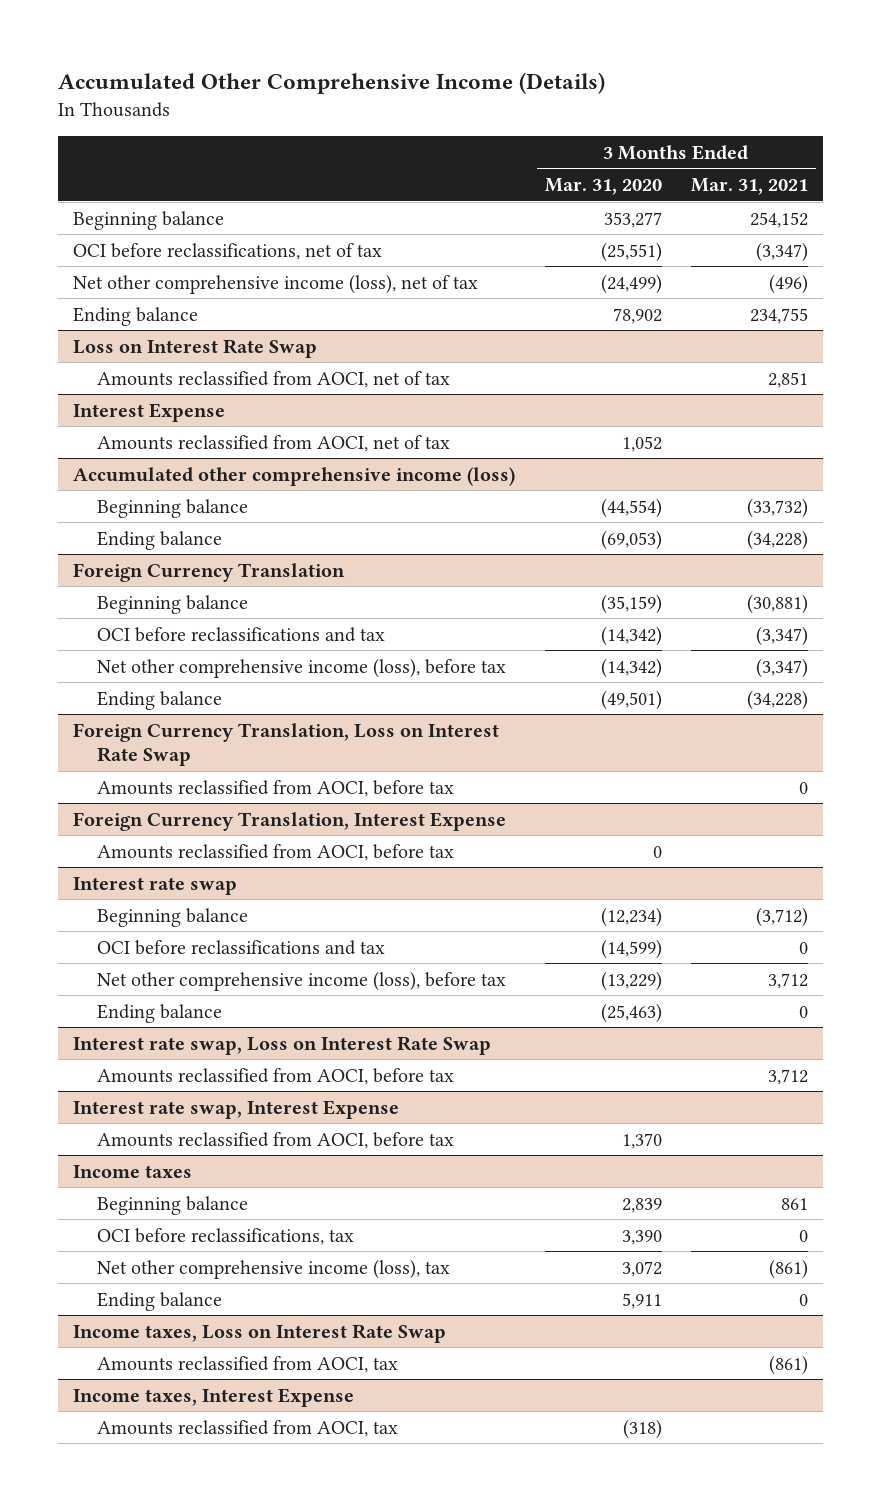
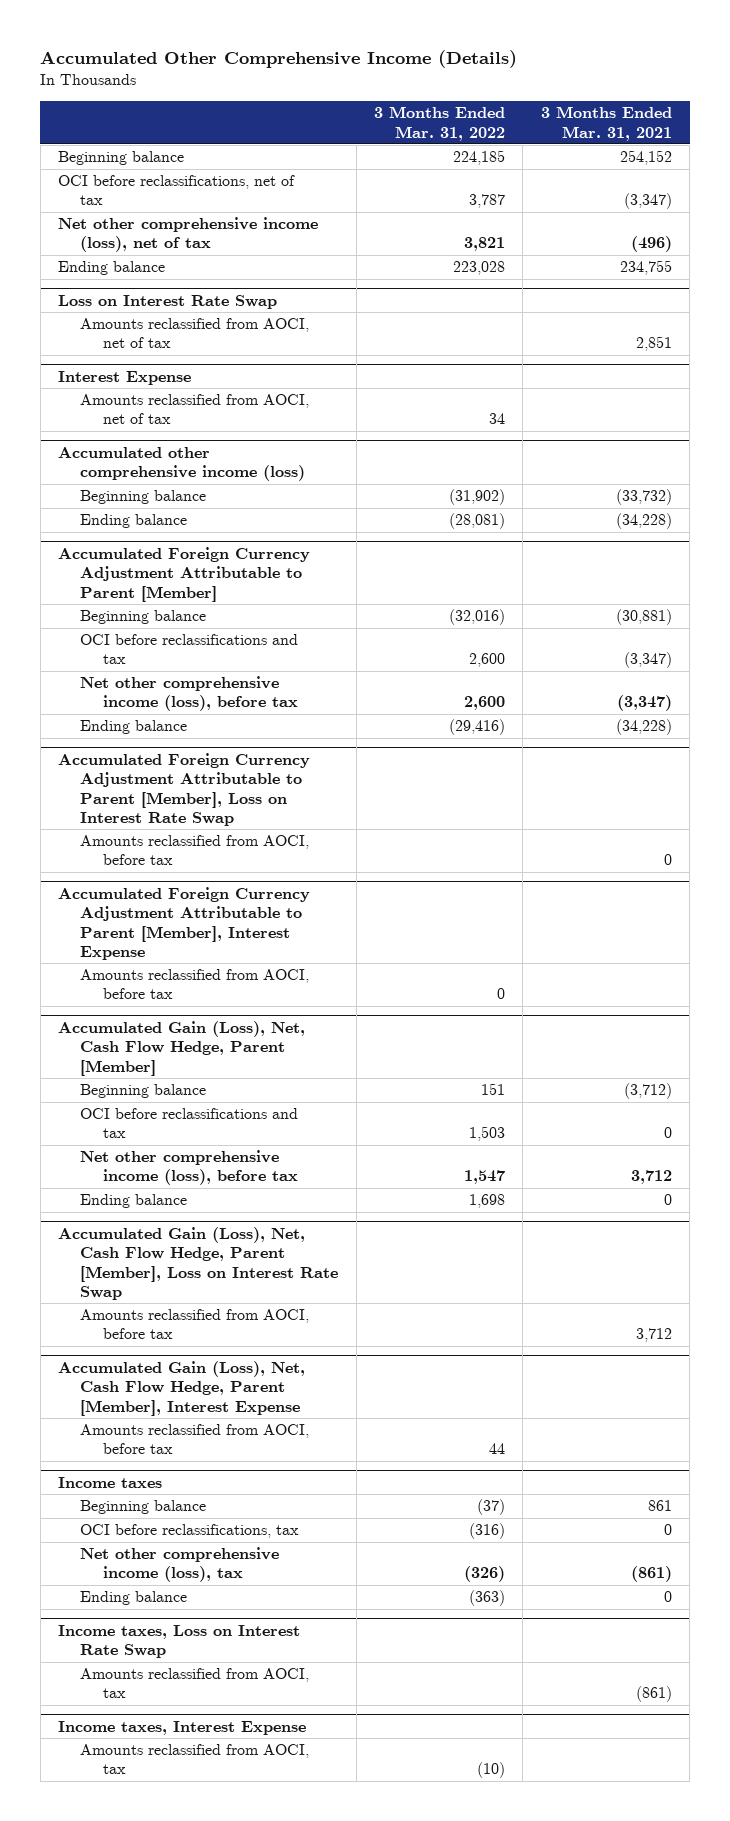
- | 3 Months Ended Mar. 31, 2020 | 3 Months Ended Mar. 31, 2021
+ | 3 Months Ended Mar. 31, 2022 | 3 Months Ended Mar. 31, 2021
- Foreign Currency Translation
+ Accumulated Foreign Currency Adjustment Attributable to Parent [Member]
- Foreign Currency Translation, Loss on Interest Rate Swap
+ Accumulated Foreign Currency Adjustment Attributable to Parent [Member], Loss on Interest Rate Swap
- Foreign Currency Translation, Interest Expense
+ Accumulated Foreign Currency Adjustment Attributable to Parent [Member], Interest Expense
- Interest rate swap
+ Accumulated Gain (Loss), Net, Cash Flow Hedge, Parent [Member]
- Interest rate swap, Loss on Interest Rate Swap
+ Accumulated Gain (Loss), Net, Cash Flow Hedge, Parent [Member], Loss on Interest Rate Swap
- Interest rate swap, Interest Expense
+ Accumulated Gain (Loss), Net, Cash Flow Hedge, Parent [Member], Interest Expense

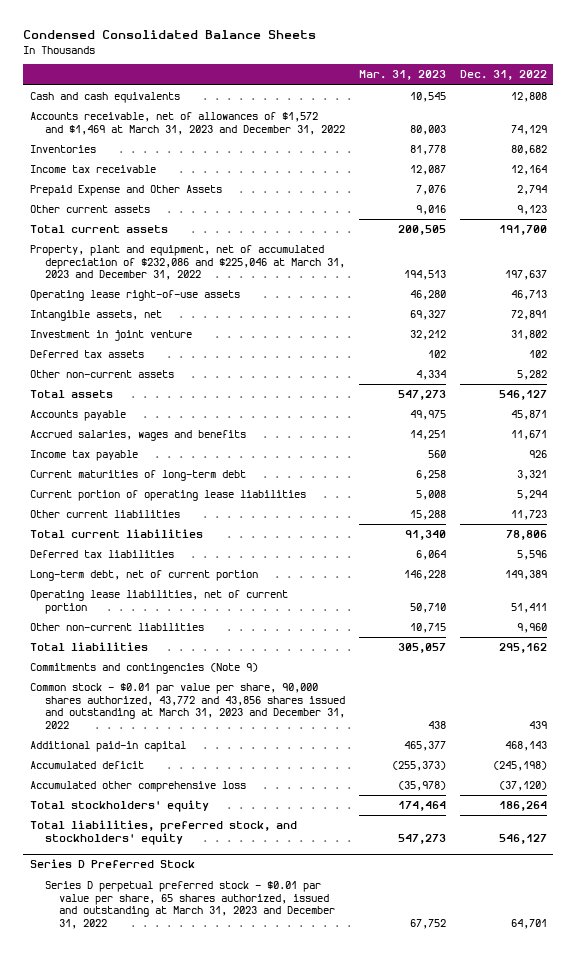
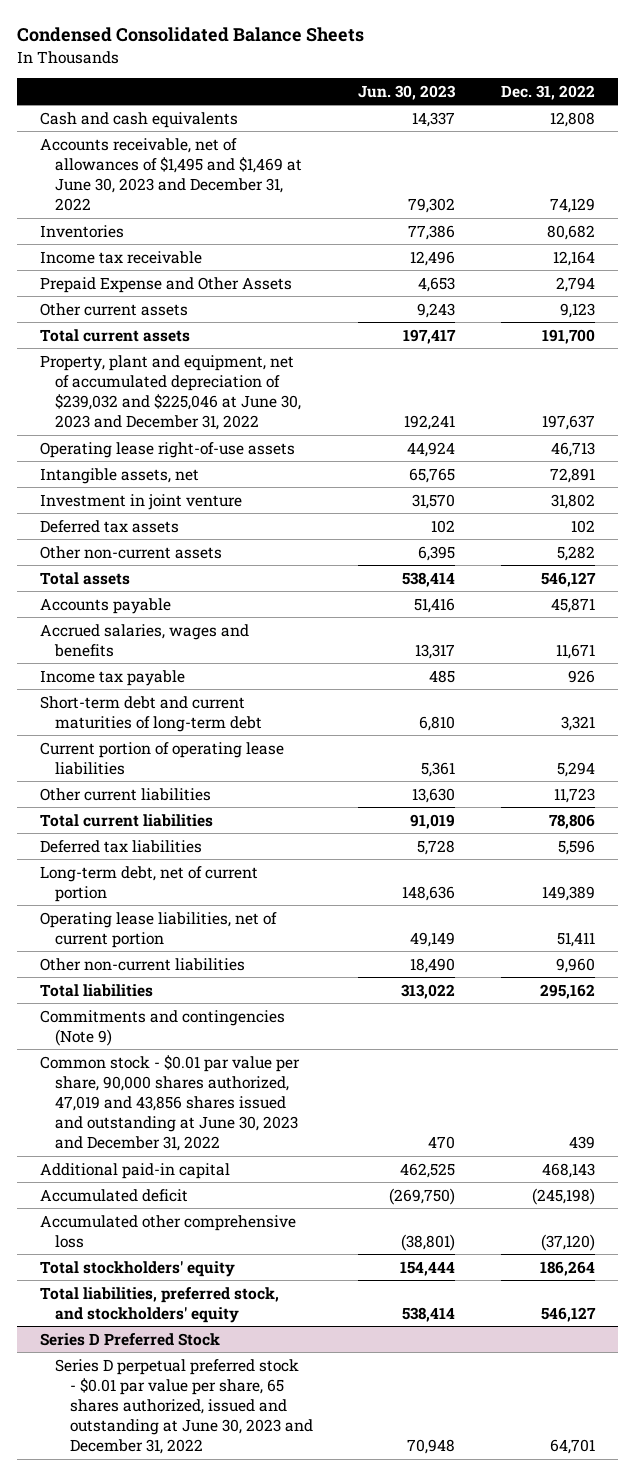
- | Mar. 31, 2023 | Dec. 31, 2022
+ | Jun. 30, 2023 | Dec. 31, 2022
- Accounts receivable, net of allowances of $1,572 and $1,469 at March 31, 2023 and December 31, 2022 | 80,003 | 74,129
+ Accounts receivable, net of allowances of $1,495 and $1,469 at June 30, 2023 and December 31, 2022 | 79,302 | 74,129
- Property, plant and equipment, net of accumulated depreciation of $232,086 and $225,046 at March 31, 2023 and December 31, 2022 | 194,513 | 197,637
+ Property, plant and equipment, net of accumulated depreciation of $239,032 and $225,046 at June 30, 2023 and December 31, 2022 | 192,241 | 197,637
- Current maturities of long-term debt | 6,258 | 3,321
+ Short-term debt and current maturities of long-term debt | 6,810 | 3,321
- Common stock - $0.01 par value per share, 90,000 shares authorized, 43,772 and 43,856 shares issued and outstanding at March 31, 2023 and December 31, 2022 | 438 | 439
+ Common stock - $0.01 par value per share, 90,000 shares authorized, 47,019 and 43,856 shares issued and outstanding at June 30, 2023 and December 31, 2022 | 470 | 439
@ Series D Preferred Stock
- Series D perpetual preferred stock - $0.01 par value per share, 65 shares authorized, issued and outstanding at March 31, 2023 and December 31, 2022 | 67,752 | 64,701
+ Series D perpetual preferred stock - $0.01 par value per share, 65 shares authorized, issued and outstanding at June 30, 2023 and December 31, 2022 | 70,948 | 64,701

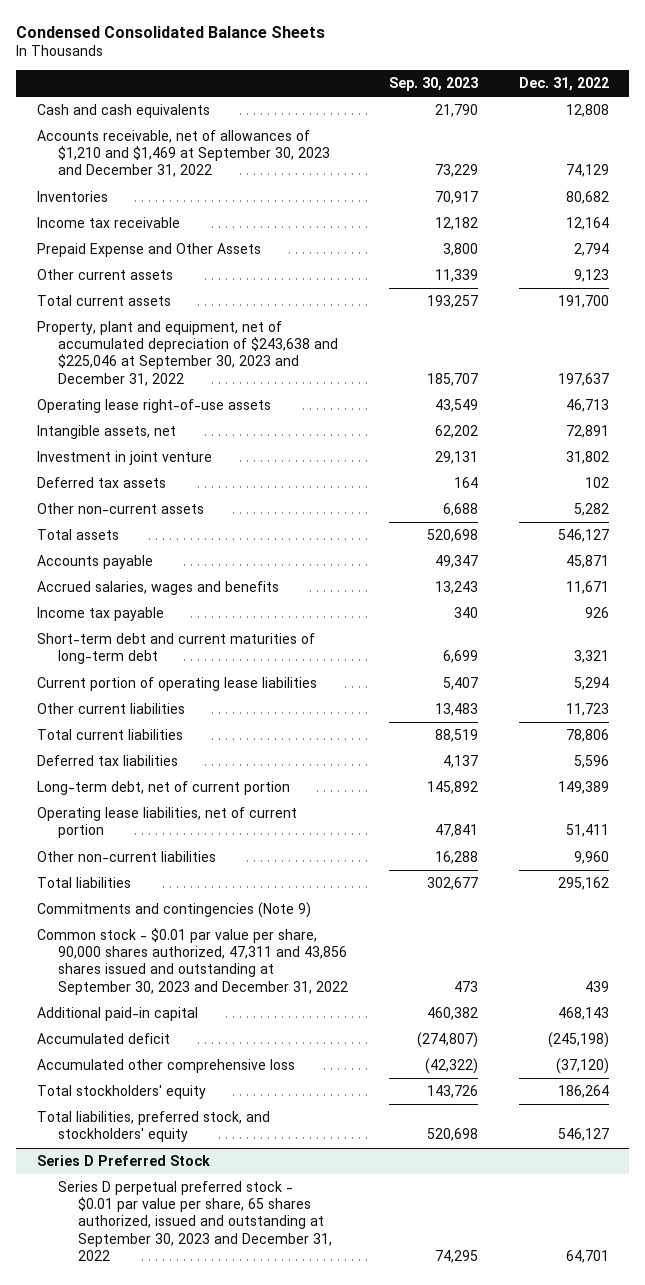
- | Jun. 30, 2023 | Dec. 31, 2022
+ | Sep. 30, 2023 | Dec. 31, 2022
- Accounts receivable, net of allowances of $1,495 and $1,469 at June 30, 2023 and December 31, 2022 | 79,302 | 74,129
+ Accounts receivable, net of allowances of $1,210 and $1,469 at September 30, 2023 and December 31, 2022 | 73,229 | 74,129
- Property, plant and equipment, net of accumulated depreciation of $239,032 and $225,046 at June 30, 2023 and December 31, 2022 | 192,241 | 197,637
+ Property, plant and equipment, net of accumulated depreciation of $243,638 and $225,046 at September 30, 2023 and December 31, 2022 | 185,707 | 197,637
- Common stock - $0.01 par value per share, 90,000 shares authorized, 47,019 and 43,856 shares issued and outstanding at June 30, 2023 and December 31, 2022 | 470 | 439
+ Common stock - $0.01 par value per share, 90,000 shares authorized, 47,311 and 43,856 shares issued and outstanding at September 30, 2023 and December 31, 2022 | 473 | 439
@ Series D Preferred Stock
- Series D perpetual preferred stock - $0.01 par value per share, 65 shares authorized, issued and outstanding at June 30, 2023 and December 31, 2022 | 70,948 | 64,701
+ Series D perpetual preferred stock - $0.01 par value per share, 65 shares authorized, issued and outstanding at September 30, 2023 and December 31, 2022 | 74,295 | 64,701

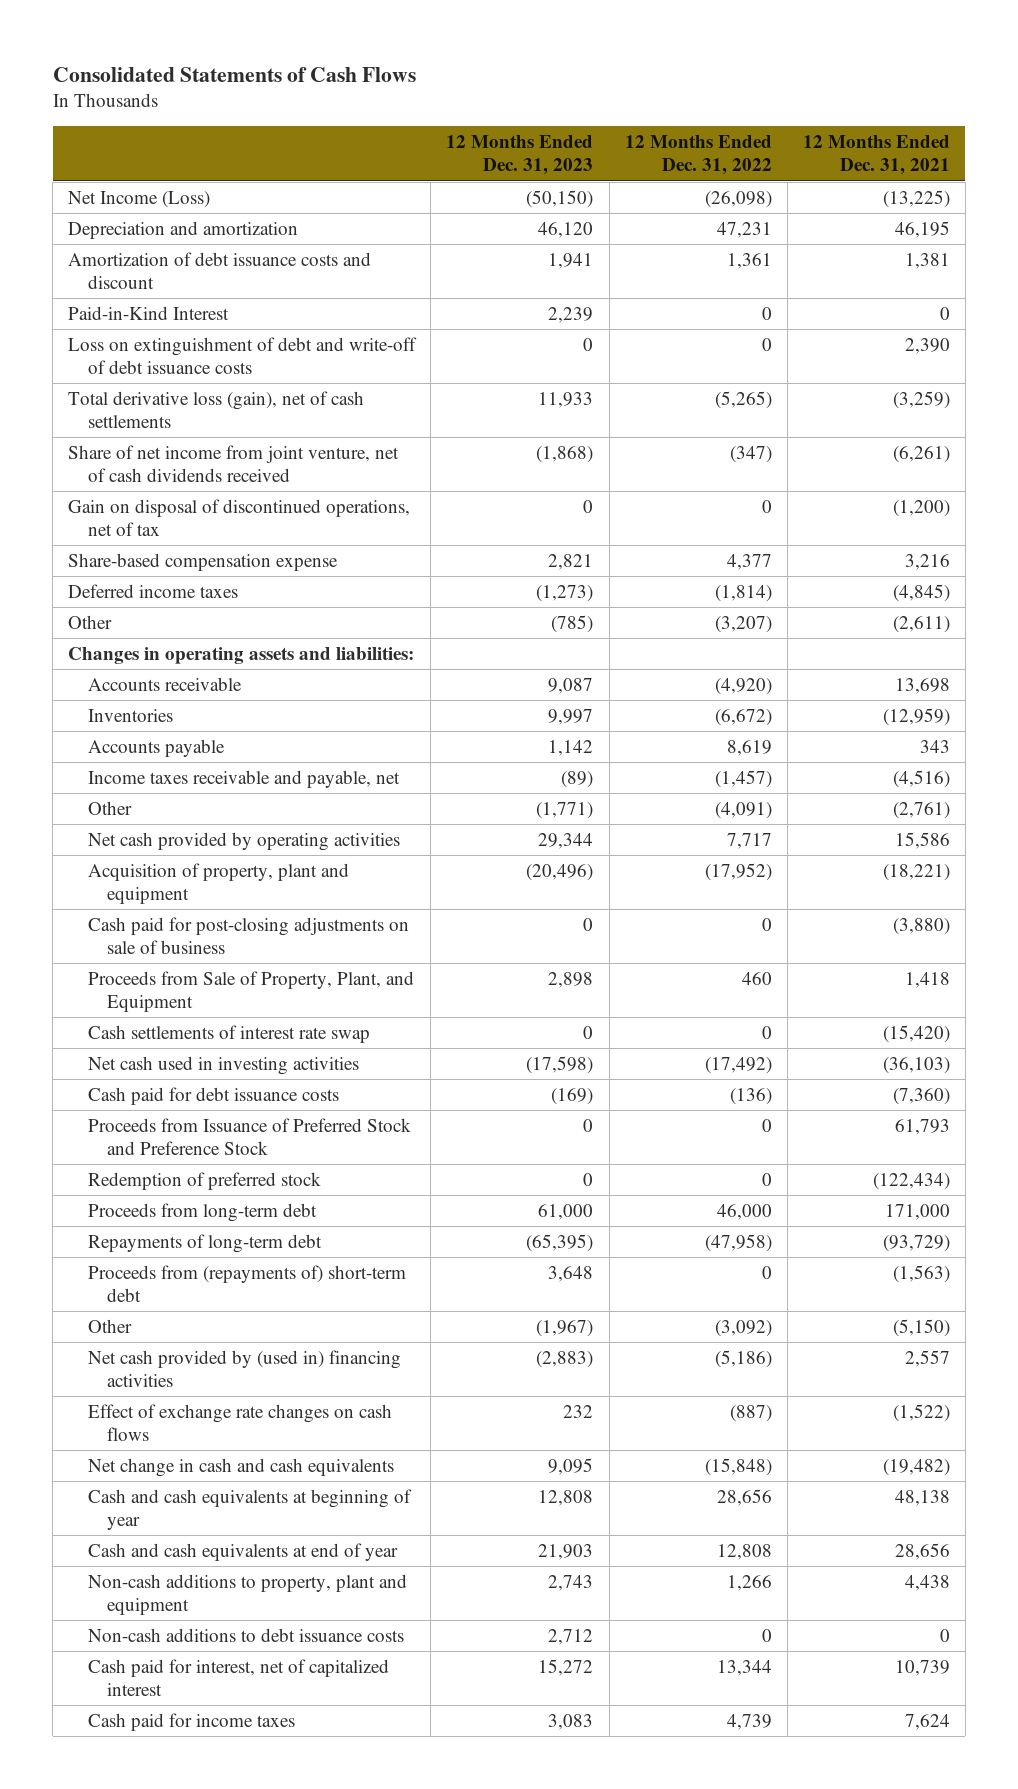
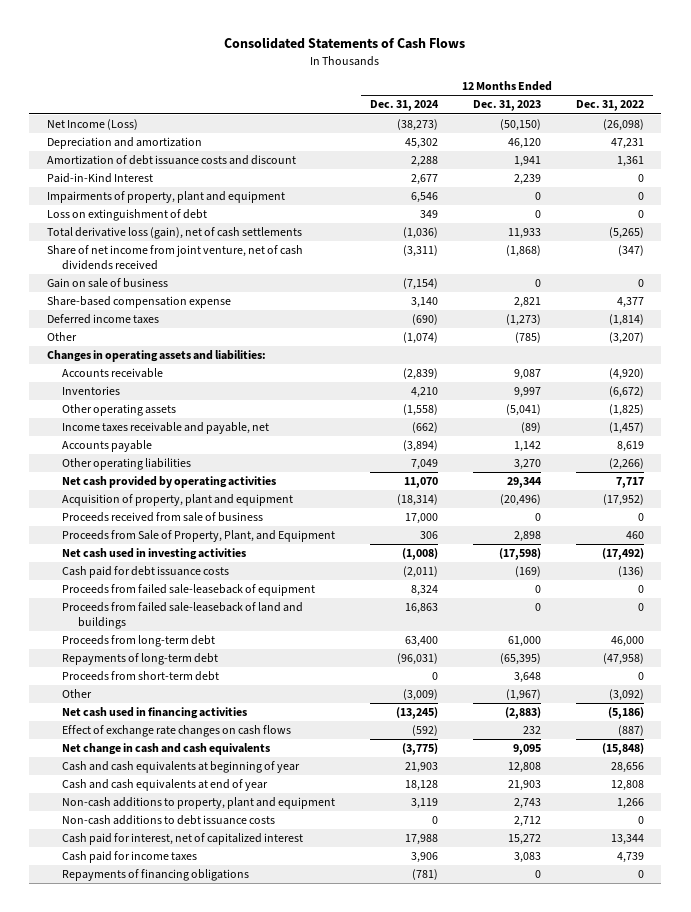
- | 12 Months Ended Dec. 31, 2023 | 12 Months Ended Dec. 31, 2022 | 12 Months Ended Dec. 31, 2021
+ | 12 Months Ended Dec. 31, 2024 | 12 Months Ended Dec. 31, 2023 | 12 Months Ended Dec. 31, 2022
- Loss on extinguishment of debt and write-off of debt issuance costs | 0 | 0 | 2,390
+ Impairments of property, plant and equipment | 6,546 | 0 | 0
+ Loss on extinguishment of debt | 349 | 0 | 0
- Gain on disposal of discontinued operations, net of tax | 0 | 0 | (1,200)
+ Gain on sale of business | (7,154) | 0 | 0
+ Other operating assets | (1,558) | (5,041) | (1,825)
- Other | (1,771) | (4,091) | (2,761)
moved down: Accounts payable | (3,894) | 1,142 | 8,619
+ Other operating liabilities | 7,049 | 3,270 | (2,266)
- Cash paid for post-closing adjustments on sale of business | 0 | 0 | (3,880)
+ Proceeds received from sale of business | 17,000 | 0 | 0
- Cash settlements of interest rate swap | 0 | 0 | (15,420)
- Proceeds from Issuance of Preferred Stock and Preference Stock | 0 | 0 | 61,793
- Redemption of preferred stock | 0 | 0 | (122,434)
+ Proceeds from failed sale-leaseback of equipment | 8,324 | 0 | 0
+ Proceeds from failed sale-leaseback of land and buildings | 16,863 | 0 | 0
- Proceeds from (repayments of) short-term debt | 3,648 | 0 | (1,563)
+ Proceeds from short-term debt | 0 | 3,648 | 0
- Net cash provided by (used in) financing activities | (2,883) | (5,186) | 2,557
+ Net cash used in financing activities | (13,245) | (2,883) | (5,186)
+ Repayments of financing obligations | (781) | 0 | 0

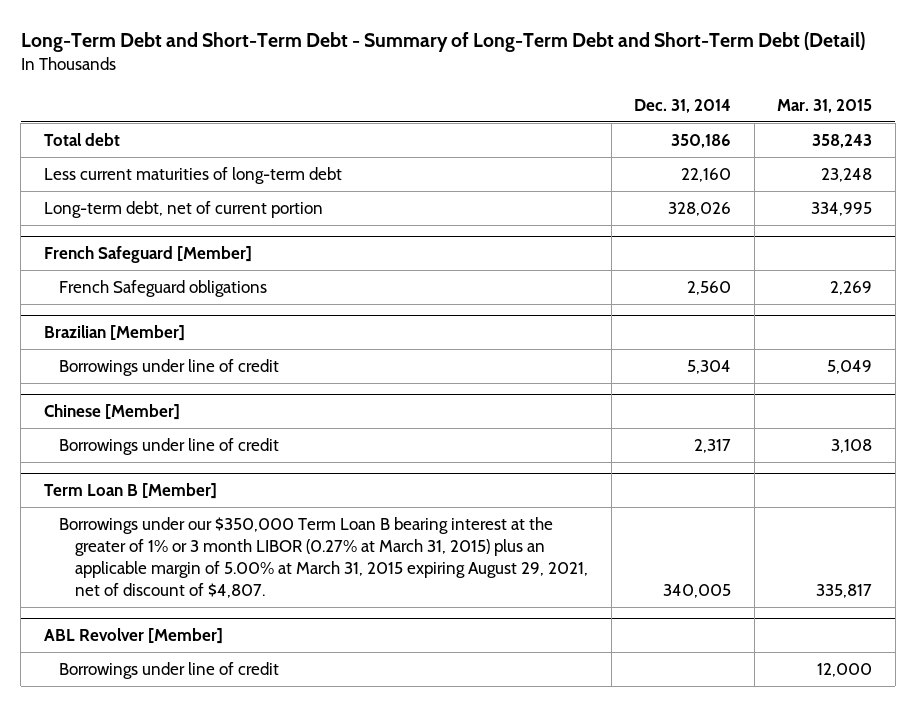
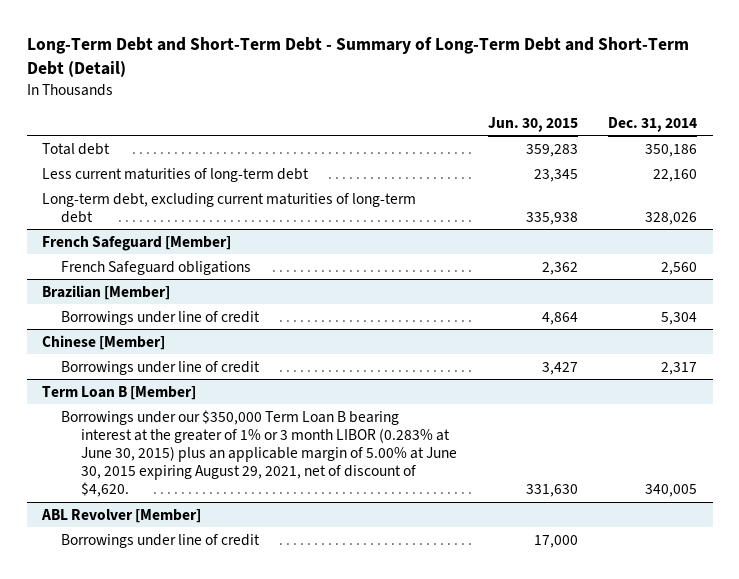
- | Dec. 31, 2014 | Mar. 31, 2015
+ | Jun. 30, 2015 | Dec. 31, 2014
- Long-term debt, net of current portion | 328,026 | 334,995
+ Long-term debt, excluding current maturities of long-term debt | 335,938 | 328,026
@ Term Loan B [Member]
- Borrowings under our $350,000 Term Loan B bearing interest at the greater of 1% or 3 month LIBOR (0.27% at March 31, 2015) plus an applicable margin of 5.00% at March 31, 2015 expiring August 29, 2021, net of discount of $4,807. | 340,005 | 335,817
+ Borrowings under our $350,000 Term Loan B bearing interest at the greater of 1% or 3 month LIBOR (0.283% at June 30, 2015) plus an applicable margin of 5.00% at June 30, 2015 expiring August 29, 2021, net of discount of $4,620. | 331,630 | 340,005

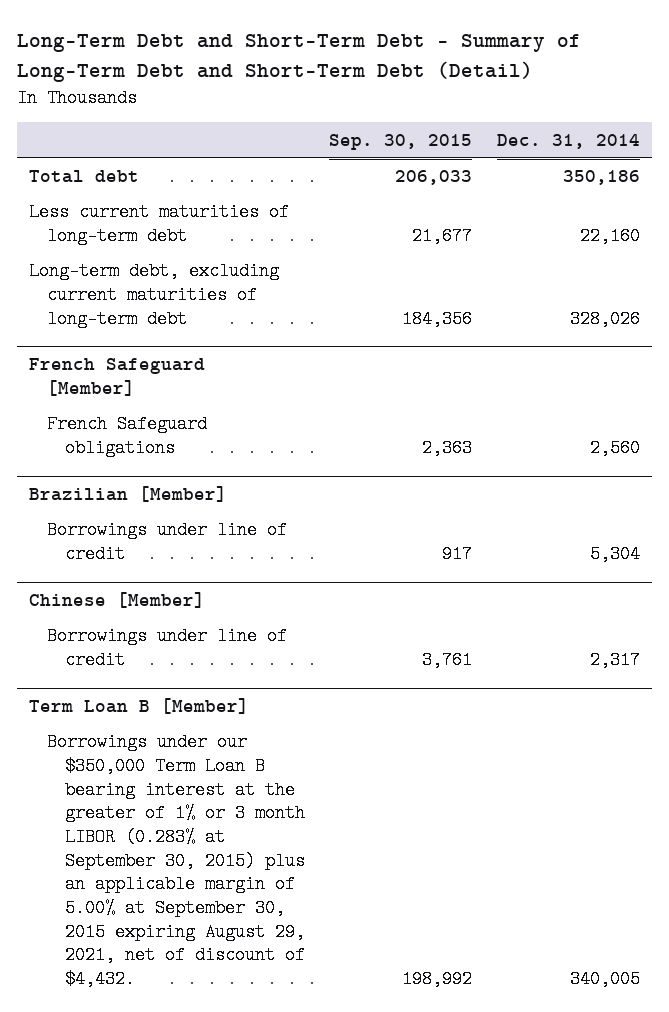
- | Jun. 30, 2015 | Dec. 31, 2014
+ | Sep. 30, 2015 | Dec. 31, 2014
@ Term Loan B [Member]
- Borrowings under our $350,000 Term Loan B bearing interest at the greater of 1% or 3 month LIBOR (0.283% at June 30, 2015) plus an applicable margin of 5.00% at June 30, 2015 expiring August 29, 2021, net of discount of $4,620. | 331,630 | 340,005
- ABL Revolver [Member]
- Borrowings under line of credit | 17,000 |
@ Term Loan B [Member]
+ Borrowings under our $350,000 Term Loan B bearing interest at the greater of 1% or 3 month LIBOR (0.283% at September 30, 2015) plus an applicable margin of 5.00% at September 30, 2015 expiring August 29, 2021, net of discount of $4,432. | 198,992 | 340,005

